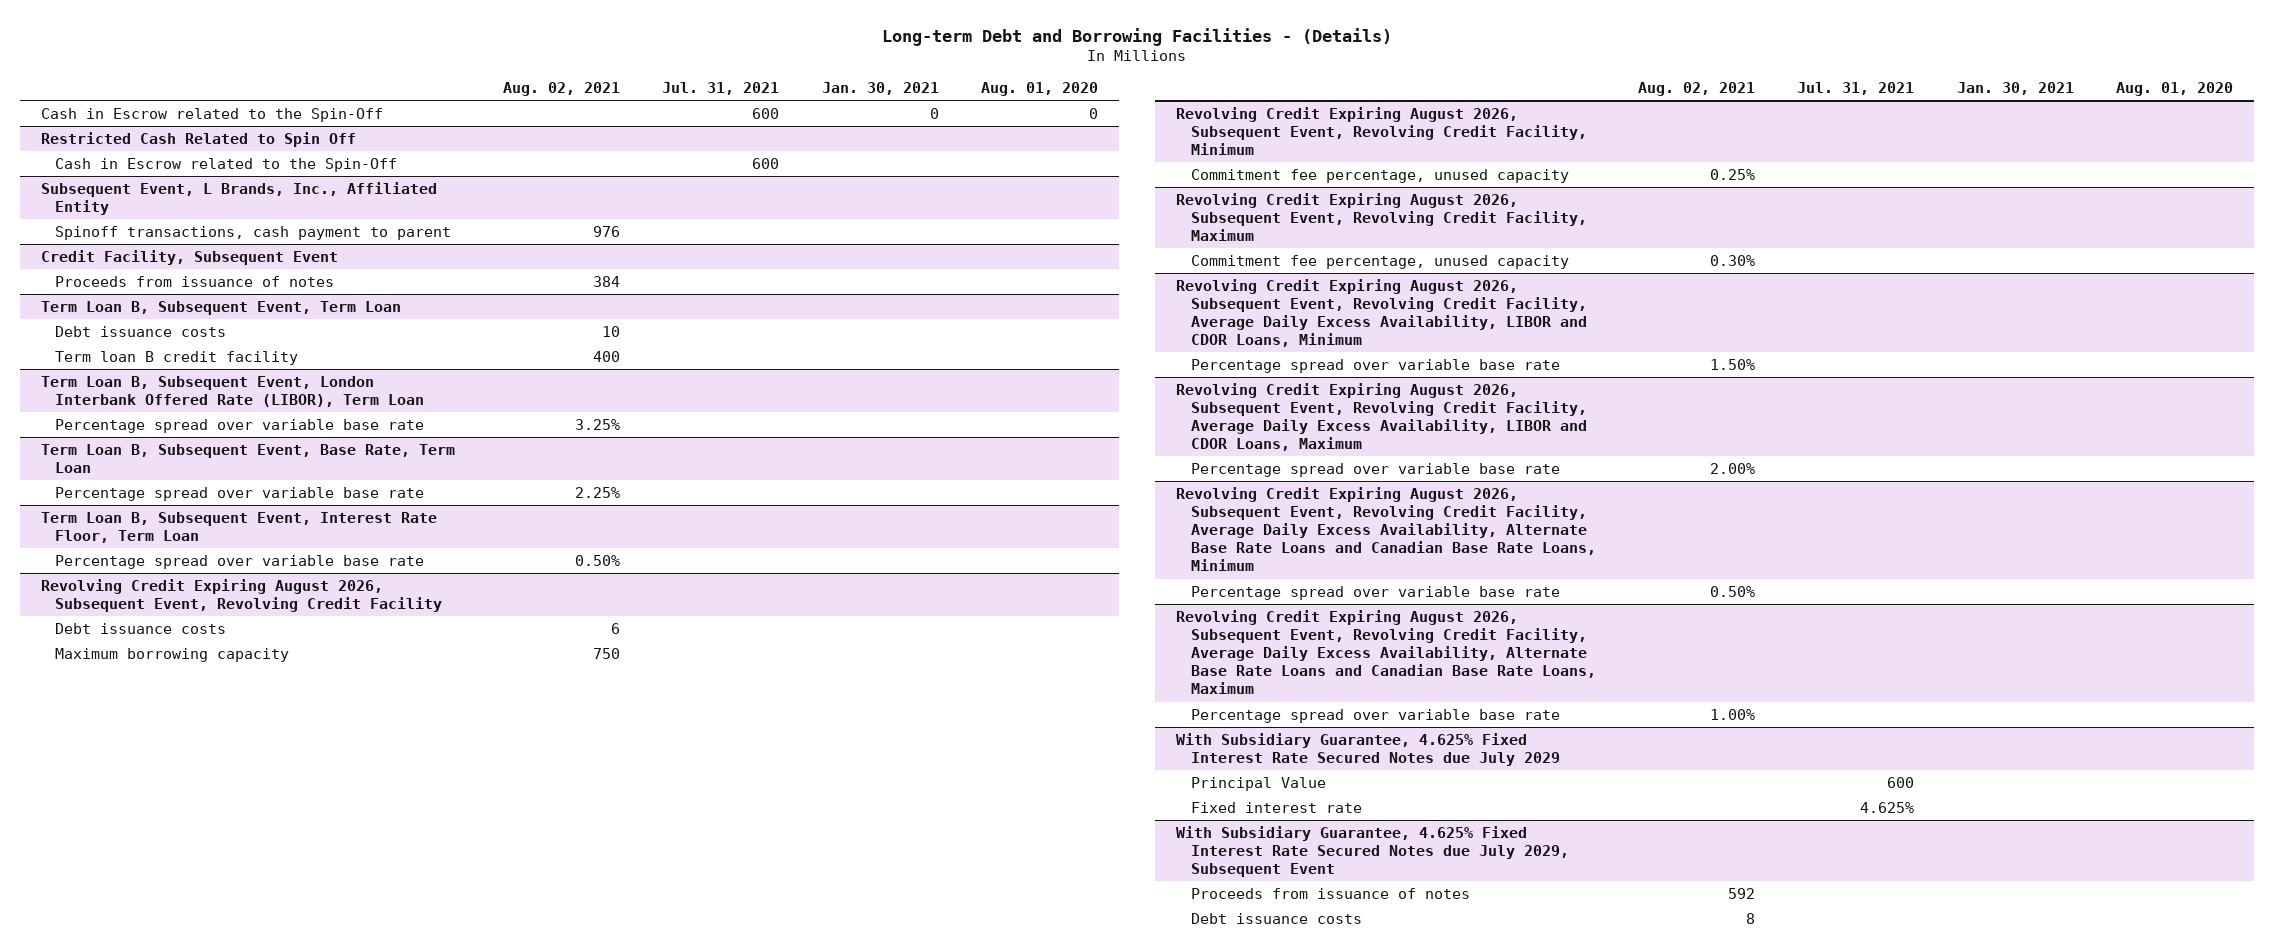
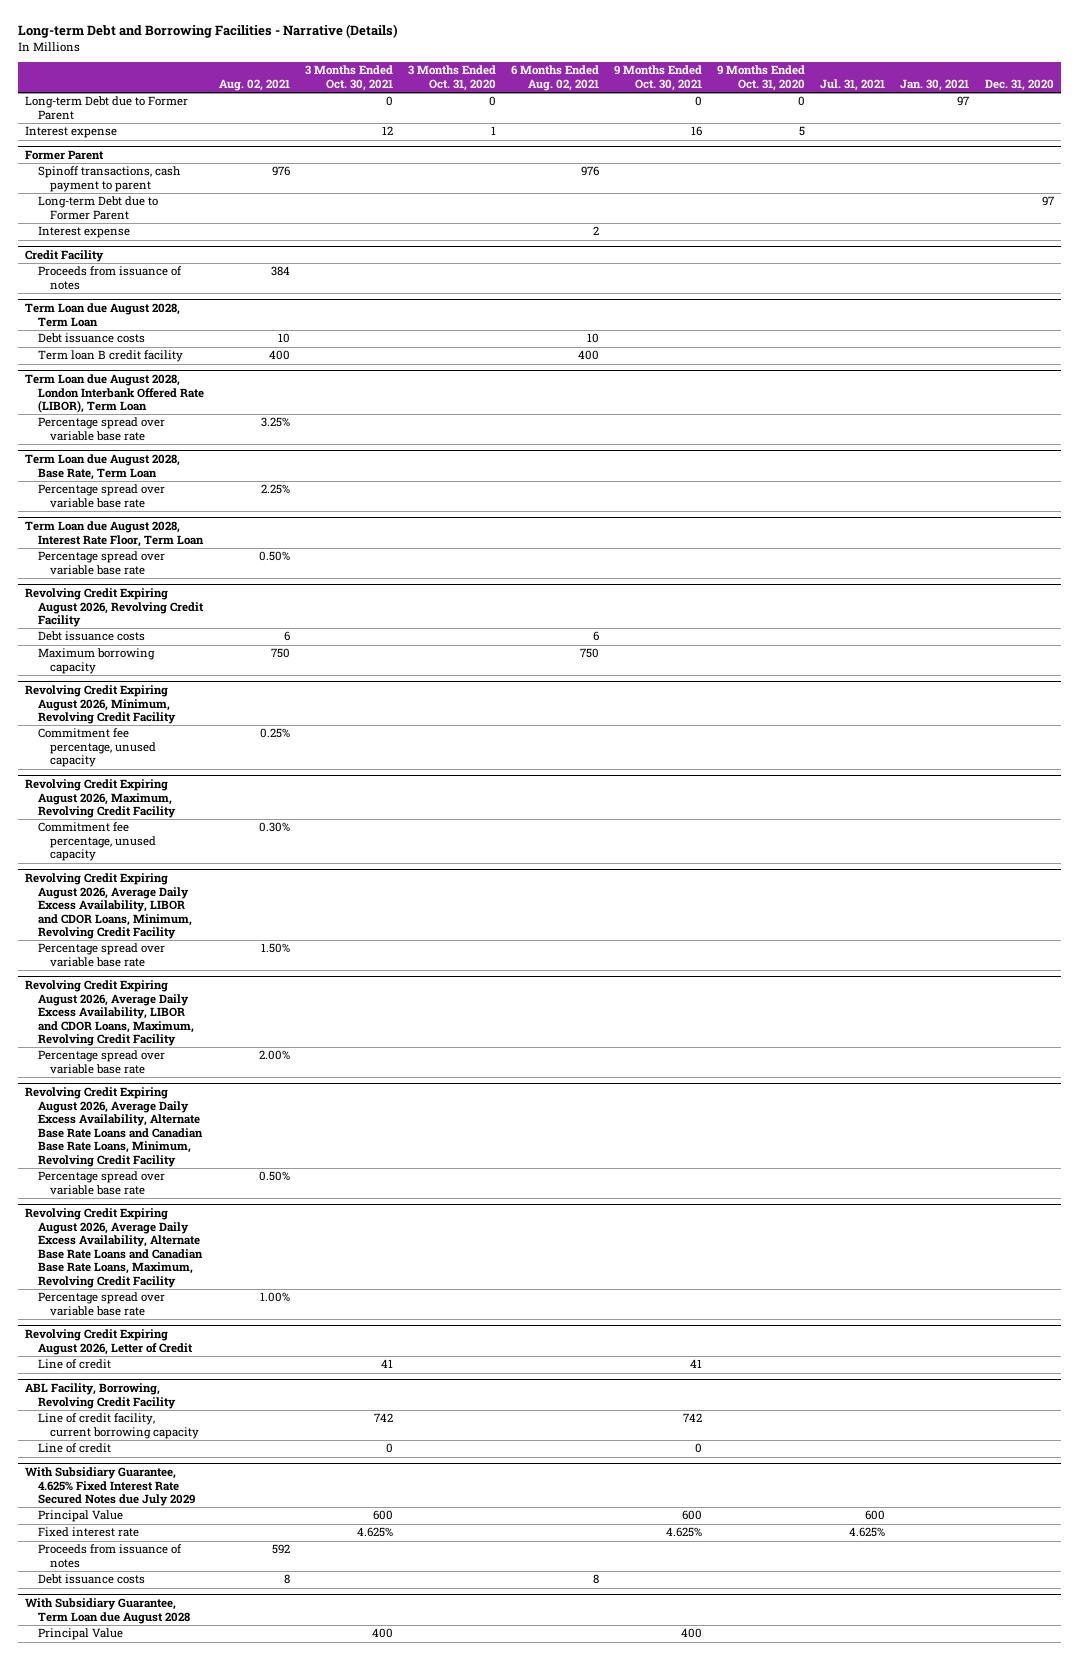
- Long-term Debt and Borrowing Facilities - (Details)
+ Long-term Debt and Borrowing Facilities - Narrative (Details)
- | Aug. 02, 2021 | Jul. 31, 2021 | Jan. 30, 2021 | Aug. 01, 2020
+ | Aug. 02, 2021 | 3 Months Ended Oct. 30, 2021 | 3 Months Ended Oct. 31, 2020 | 6 Months Ended Aug. 02, 2021 | 9 Months Ended Oct. 30, 2021 | 9 Months Ended Oct. 31, 2020 | Jul. 31, 2021 | Jan. 30, 2021 | Dec. 31, 2020
- Cash in Escrow related to the Spin-Off | | 600 | 0 | 0
- Restricted Cash Related to Spin Off
- Cash in Escrow related to the Spin-Off | | 600 | |
- Subsequent Event, L Brands, Inc., Affiliated Entity
+ Long-term Debt due to Former Parent | | 0 | 0 | | 0 | 0 | | 97 |
+ Interest expense | | 12 | 1 | | 16 | 5 | | |
+ Former Parent
- Credit Facility, Subsequent Event
+ Long-term Debt due to Former Parent | | | | | | | | | 97
+ Interest expense | | | | 2 | | | | |
+ Credit Facility
- Term Loan B, Subsequent Event, Term Loan
+ Term Loan due August 2028, Term Loan
- Term Loan B, Subsequent Event, London Interbank Offered Rate (LIBOR), Term Loan
+ Term Loan due August 2028, London Interbank Offered Rate (LIBOR), Term Loan
- Term Loan B, Subsequent Event, Base Rate, Term Loan
+ Term Loan due August 2028, Base Rate, Term Loan
- Term Loan B, Subsequent Event, Interest Rate Floor, Term Loan
+ Term Loan due August 2028, Interest Rate Floor, Term Loan
- Revolving Credit Expiring August 2026, Subsequent Event, Revolving Credit Facility
+ Revolving Credit Expiring August 2026, Revolving Credit Facility
- Revolving Credit Expiring August 2026, Subsequent Event, Revolving Credit Facility, Minimum
+ Revolving Credit Expiring August 2026, Minimum, Revolving Credit Facility
- Revolving Credit Expiring August 2026, Subsequent Event, Revolving Credit Facility, Maximum
+ Revolving Credit Expiring August 2026, Maximum, Revolving Credit Facility
- Revolving Credit Expiring August 2026, Subsequent Event, Revolving Credit Facility, Average Daily Excess Availability, LIBOR and CDOR Loans, Minimum
+ Revolving Credit Expiring August 2026, Average Daily Excess Availability, LIBOR and CDOR Loans, Minimum, Revolving Credit Facility
- Revolving Credit Expiring August 2026, Subsequent Event, Revolving Credit Facility, Average Daily Excess Availability, LIBOR and CDOR Loans, Maximum
+ Revolving Credit Expiring August 2026, Average Daily Excess Availability, LIBOR and CDOR Loans, Maximum, Revolving Credit Facility
- Revolving Credit Expiring August 2026, Subsequent Event, Revolving Credit Facility, Average Daily Excess Availability, Alternate Base Rate Loans and Canadian Base Rate Loans, Minimum
+ Revolving Credit Expiring August 2026, Average Daily Excess Availability, Alternate Base Rate Loans and Canadian Base Rate Loans, Minimum, Revolving Credit Facility
- Revolving Credit Expiring August 2026, Subsequent Event, Revolving Credit Facility, Average Daily Excess Availability, Alternate Base Rate Loans and Canadian Base Rate Loans, Maximum
+ Revolving Credit Expiring August 2026, Average Daily Excess Availability, Alternate Base Rate Loans and Canadian Base Rate Loans, Maximum, Revolving Credit Facility
+ Revolving Credit Expiring August 2026, Letter of Credit
+ Line of credit | | 41 | | | 41 | | | |
+ ABL Facility, Borrowing, Revolving Credit Facility
+ Line of credit facility, current borrowing capacity | | 742 | | | 742 | | | |
+ Line of credit | | 0 | | | 0 | | | |
- With Subsidiary Guarantee, 4.625% Fixed Interest Rate Secured Notes due July 2029, Subsequent Event
+ With Subsidiary Guarantee, Term Loan due August 2028
+ Principal Value | | 400 | | | 400 | | | |

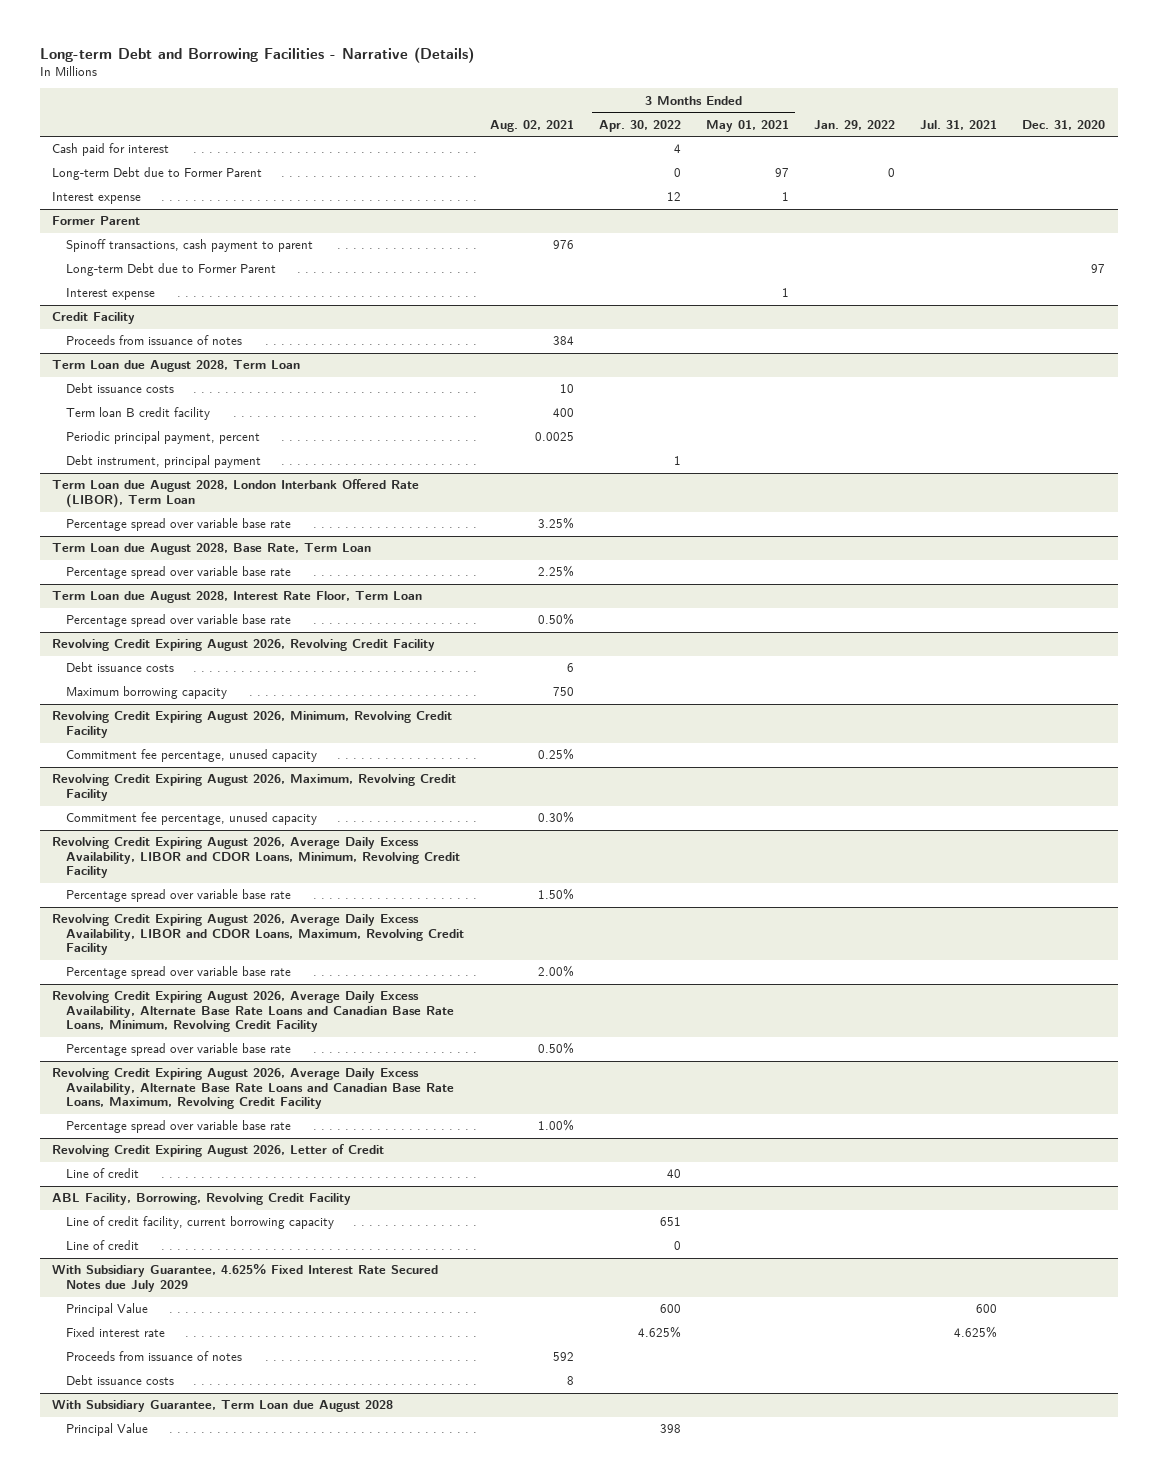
- | Aug. 02, 2021 | 3 Months Ended Oct. 30, 2021 | 3 Months Ended Oct. 31, 2020 | 6 Months Ended Aug. 02, 2021 | 9 Months Ended Oct. 30, 2021 | 9 Months Ended Oct. 31, 2020 | Jul. 31, 2021 | Jan. 30, 2021 | Dec. 31, 2020
+ | Aug. 02, 2021 | 3 Months Ended Apr. 30, 2022 | 3 Months Ended May 01, 2021 | Jan. 29, 2022 | Jul. 31, 2021 | Dec. 31, 2020
+ Cash paid for interest | | 4 | | | |
@ Term Loan due August 2028, Term Loan
+ Periodic principal payment, percent | 0.0025 | | | | |
+ Debt instrument, principal payment | | 1 | | | |

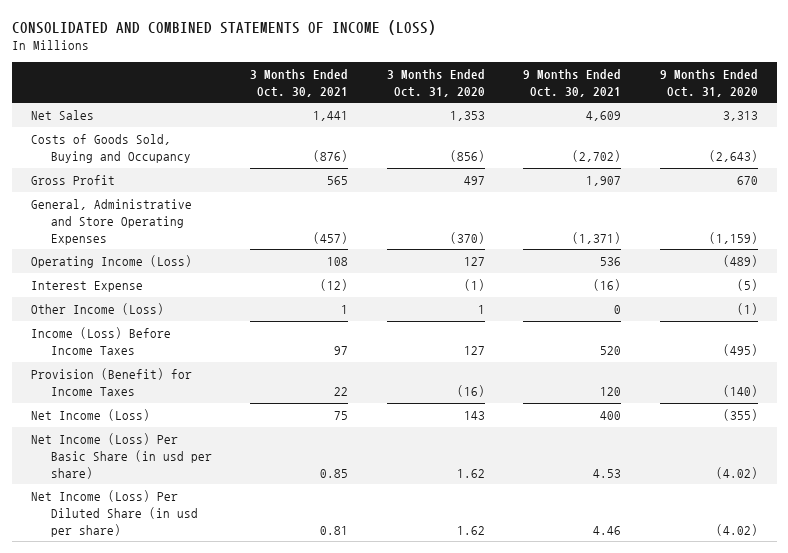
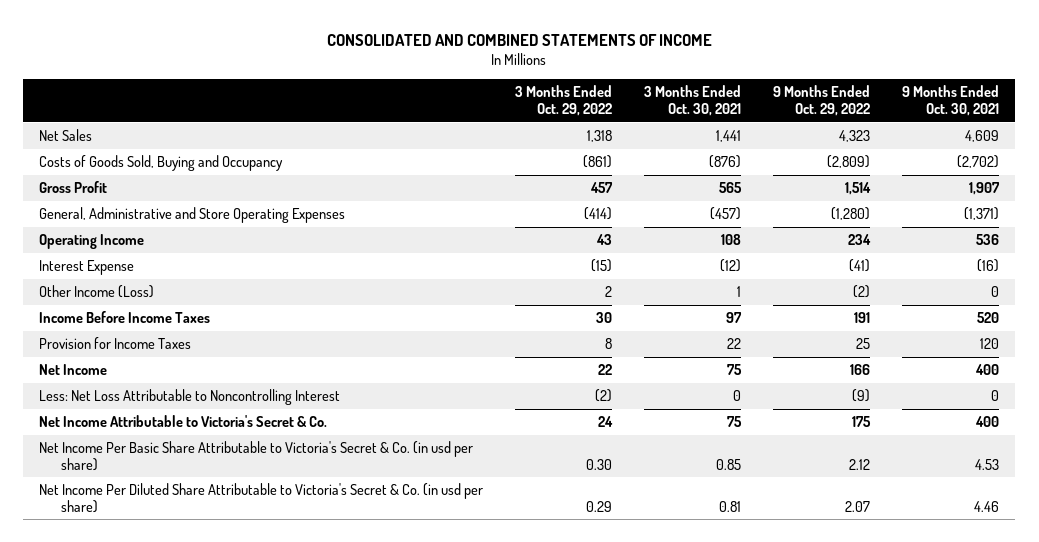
- CONSOLIDATED AND COMBINED STATEMENTS OF INCOME (LOSS)
+ CONSOLIDATED AND COMBINED STATEMENTS OF INCOME
- | 3 Months Ended Oct. 30, 2021 | 3 Months Ended Oct. 31, 2020 | 9 Months Ended Oct. 30, 2021 | 9 Months Ended Oct. 31, 2020
+ | 3 Months Ended Oct. 29, 2022 | 3 Months Ended Oct. 30, 2021 | 9 Months Ended Oct. 29, 2022 | 9 Months Ended Oct. 30, 2021
- Operating Income (Loss) | 108 | 127 | 536 | (489)
+ Operating Income | 43 | 108 | 234 | 536
- Income (Loss) Before Income Taxes | 97 | 127 | 520 | (495)
- Provision (Benefit) for Income Taxes | 22 | (16) | 120 | (140)
- Net Income (Loss) | 75 | 143 | 400 | (355)
- Net Income (Loss) Per Basic Share (in usd per share) | 0.85 | 1.62 | 4.53 | (4.02)
- Net Income (Loss) Per Diluted Share (in usd per share) | 0.81 | 1.62 | 4.46 | (4.02)
+ Income Before Income Taxes | 30 | 97 | 191 | 520
+ Provision for Income Taxes | 8 | 22 | 25 | 120
+ Net Income | 22 | 75 | 166 | 400
+ Less: Net Loss Attributable to Noncontrolling Interest | (2) | 0 | (9) | 0
+ Net Income Attributable to Victoria's Secret & Co. | 24 | 75 | 175 | 400
+ Net Income Per Basic Share Attributable to Victoria's Secret & Co. (in usd per share) | 0.30 | 0.85 | 2.12 | 4.53
+ Net Income Per Diluted Share Attributable to Victoria's Secret & Co. (in usd per share) | 0.29 | 0.81 | 2.07 | 4.46

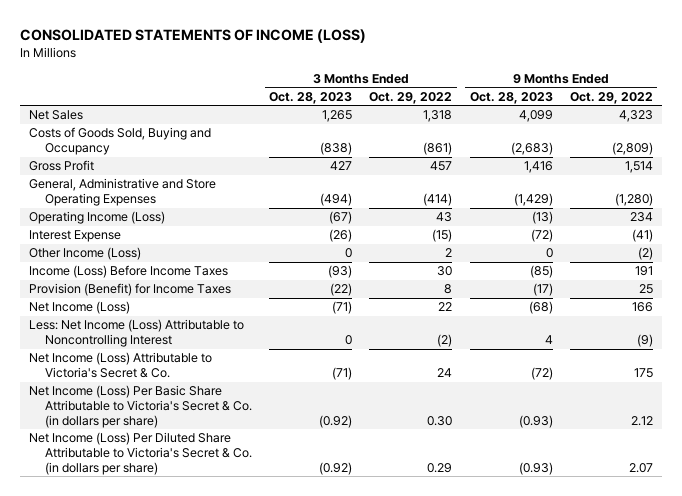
- CONSOLIDATED AND COMBINED STATEMENTS OF INCOME
+ CONSOLIDATED STATEMENTS OF INCOME (LOSS)
- | 3 Months Ended Oct. 29, 2022 | 3 Months Ended Oct. 30, 2021 | 9 Months Ended Oct. 29, 2022 | 9 Months Ended Oct. 30, 2021
+ | 3 Months Ended Oct. 28, 2023 | 3 Months Ended Oct. 29, 2022 | 9 Months Ended Oct. 28, 2023 | 9 Months Ended Oct. 29, 2022
- Operating Income | 43 | 108 | 234 | 536
+ Operating Income (Loss) | (67) | 43 | (13) | 234
- Income Before Income Taxes | 30 | 97 | 191 | 520
- Provision for Income Taxes | 8 | 22 | 25 | 120
- Net Income | 22 | 75 | 166 | 400
- Less: Net Loss Attributable to Noncontrolling Interest | (2) | 0 | (9) | 0
- Net Income Attributable to Victoria's Secret & Co. | 24 | 75 | 175 | 400
- Net Income Per Basic Share Attributable to Victoria's Secret & Co. (in usd per share) | 0.30 | 0.85 | 2.12 | 4.53
- Net Income Per Diluted Share Attributable to Victoria's Secret & Co. (in usd per share) | 0.29 | 0.81 | 2.07 | 4.46
+ Income (Loss) Before Income Taxes | (93) | 30 | (85) | 191
+ Provision (Benefit) for Income Taxes | (22) | 8 | (17) | 25
+ Net Income (Loss) | (71) | 22 | (68) | 166
+ Less: Net Income (Loss) Attributable to Noncontrolling Interest | 0 | (2) | 4 | (9)
+ Net Income (Loss) Attributable to Victoria's Secret & Co. | (71) | 24 | (72) | 175
+ Net Income (Loss) Per Basic Share Attributable to Victoria's Secret & Co. (in dollars per share) | (0.92) | 0.30 | (0.93) | 2.12
+ Net Income (Loss) Per Diluted Share Attributable to Victoria's Secret & Co. (in dollars per share) | (0.92) | 0.29 | (0.93) | 2.07

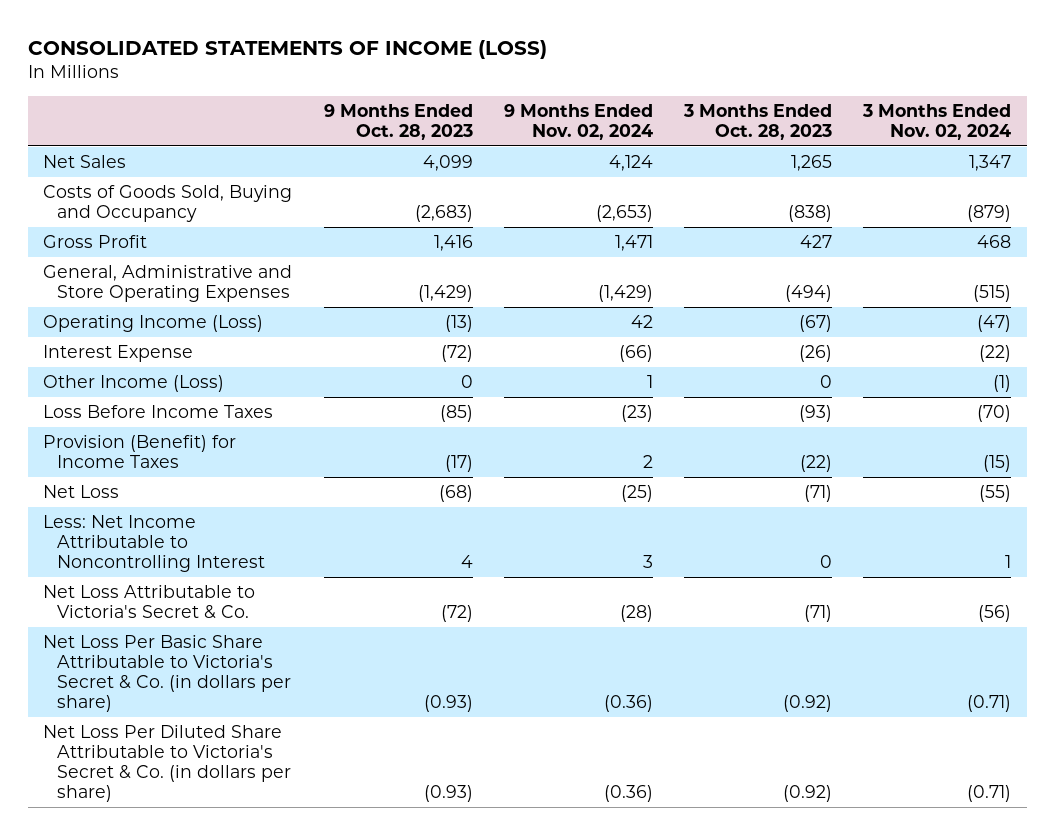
- | 3 Months Ended Oct. 28, 2023 | 3 Months Ended Oct. 29, 2022 | 9 Months Ended Oct. 28, 2023 | 9 Months Ended Oct. 29, 2022
+ | 9 Months Ended Oct. 28, 2023 | 9 Months Ended Nov. 02, 2024 | 3 Months Ended Oct. 28, 2023 | 3 Months Ended Nov. 02, 2024
- Income (Loss) Before Income Taxes | (93) | 30 | (85) | 191
+ Loss Before Income Taxes | (85) | (23) | (93) | (70)
- Net Income (Loss) | (71) | 22 | (68) | 166
- Less: Net Income (Loss) Attributable to Noncontrolling Interest | 0 | (2) | 4 | (9)
- Net Income (Loss) Attributable to Victoria's Secret & Co. | (71) | 24 | (72) | 175
- Net Income (Loss) Per Basic Share Attributable to Victoria's Secret & Co. (in dollars per share) | (0.92) | 0.30 | (0.93) | 2.12
- Net Income (Loss) Per Diluted Share Attributable to Victoria's Secret & Co. (in dollars per share) | (0.92) | 0.29 | (0.93) | 2.07
+ Net Loss | (68) | (25) | (71) | (55)
+ Less: Net Income Attributable to Noncontrolling Interest | 4 | 3 | 0 | 1
+ Net Loss Attributable to Victoria's Secret & Co. | (72) | (28) | (71) | (56)
+ Net Loss Per Basic Share Attributable to Victoria's Secret & Co. (in dollars per share) | (0.93) | (0.36) | (0.92) | (0.71)
+ Net Loss Per Diluted Share Attributable to Victoria's Secret & Co. (in dollars per share) | (0.93) | (0.36) | (0.92) | (0.71)

